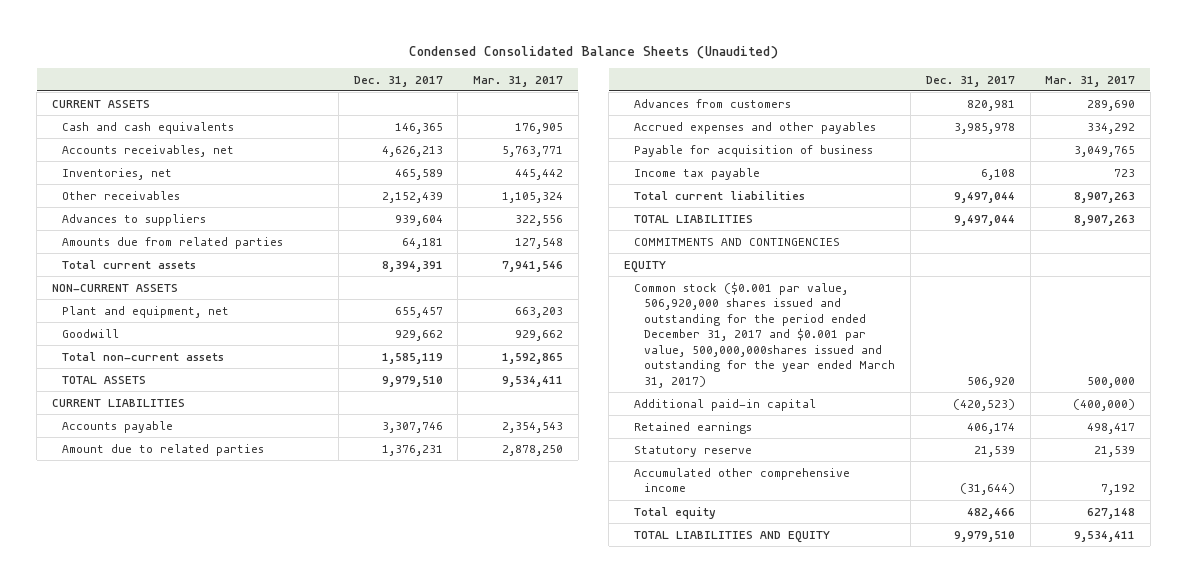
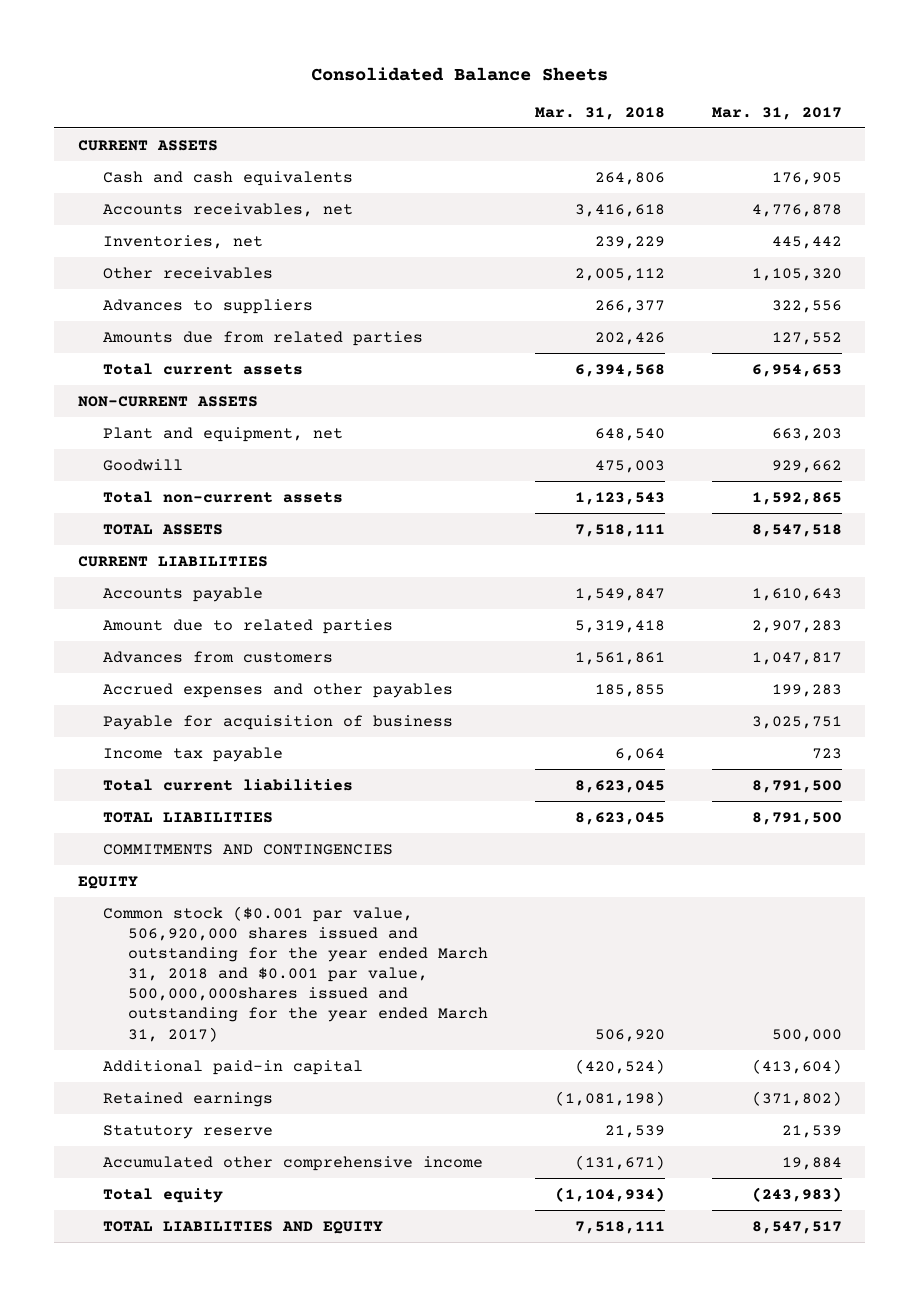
- Condensed Consolidated Balance Sheets (Unaudited)
+ Consolidated Balance Sheets
- | Dec. 31, 2017 | Mar. 31, 2017
+ | Mar. 31, 2018 | Mar. 31, 2017
- Accounts receivables, net | 4,626,213 | 5,763,771
+ Accounts receivables, net | 3,416,618 | 4,776,878
- Other receivables | 2,152,439 | 1,105,324
+ Other receivables | 2,005,112 | 1,105,320
- Amounts due from related parties | 64,181 | 127,548
- Total current assets | 8,394,391 | 7,941,546
+ Amounts due from related parties | 202,426 | 127,552
+ Total current assets | 6,394,568 | 6,954,653
- TOTAL ASSETS | 9,979,510 | 9,534,411
+ TOTAL ASSETS | 7,518,111 | 8,547,518
- Accounts payable | 3,307,746 | 2,354,543
- Amount due to related parties | 1,376,231 | 2,878,250
- Advances from customers | 820,981 | 289,690
- Accrued expenses and other payables | 3,985,978 | 334,292
- Payable for acquisition of business | | 3,049,765
+ Accounts payable | 1,549,847 | 1,610,643
+ Amount due to related parties | 5,319,418 | 2,907,283
+ Advances from customers | 1,561,861 | 1,047,817
+ Accrued expenses and other payables | 185,855 | 199,283
+ Payable for acquisition of business | | 3,025,751
- Total current liabilities | 9,497,044 | 8,907,263
- TOTAL LIABILITIES | 9,497,044 | 8,907,263
+ Total current liabilities | 8,623,045 | 8,791,500
+ TOTAL LIABILITIES | 8,623,045 | 8,791,500
- Common stock ($0.001 par value, 506,920,000 shares issued and outstanding for the period ended December 31, 2017 and $0.001 par value, 500,000,000shares issued and outstanding for the year ended March 31, 2017) | 506,920 | 500,000
- Additional paid-in capital | (420,523) | (400,000)
- Retained earnings | 406,174 | 498,417
+ Common stock ($0.001 par value, 506,920,000 shares issued and outstanding for the year ended March 31, 2018 and $0.001 par value, 500,000,000shares issued and outstanding for the year ended March 31, 2017) | 506,920 | 500,000
+ Additional paid-in capital | (420,524) | (413,604)
+ Retained earnings | (1,081,198) | (371,802)
- Accumulated other comprehensive income | (31,644) | 7,192
- Total equity | 482,466 | 627,148
- TOTAL LIABILITIES AND EQUITY | 9,979,510 | 9,534,411
+ Accumulated other comprehensive income | (131,671) | 19,884
+ Total equity | (1,104,934) | (243,983)
+ TOTAL LIABILITIES AND EQUITY | 7,518,111 | 8,547,517

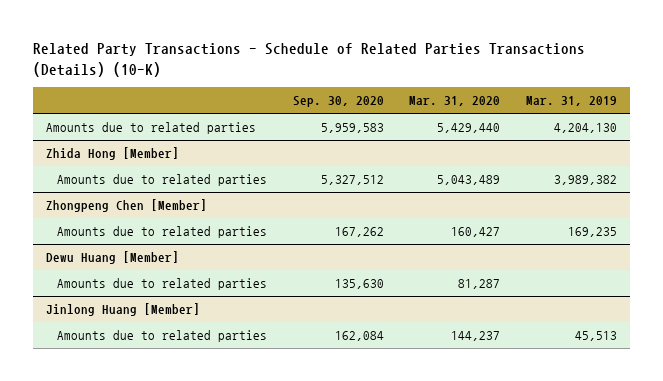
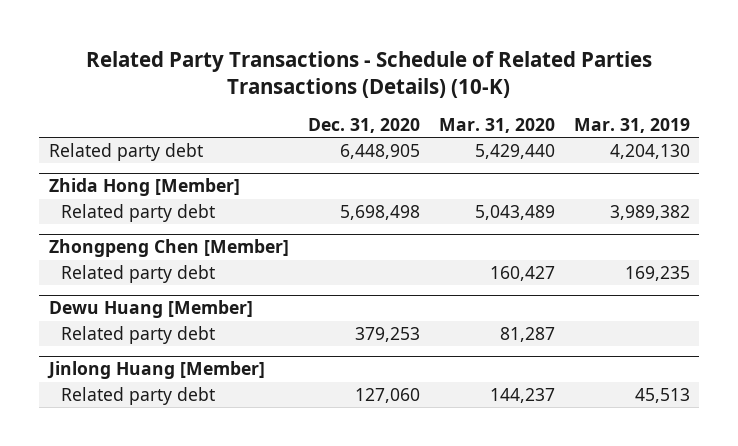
- | Sep. 30, 2020 | Mar. 31, 2020 | Mar. 31, 2019
+ | Dec. 31, 2020 | Mar. 31, 2020 | Mar. 31, 2019
- Amounts due to related parties | 5,959,583 | 5,429,440 | 4,204,130
+ Related party debt | 6,448,905 | 5,429,440 | 4,204,130
@ Zhida Hong [Member]
- Amounts due to related parties | 5,327,512 | 5,043,489 | 3,989,382
+ Related party debt | 5,698,498 | 5,043,489 | 3,989,382
@ Zhongpeng Chen [Member]
- Amounts due to related parties | 167,262 | 160,427 | 169,235
+ Related party debt | | 160,427 | 169,235
@ Dewu Huang [Member]
- Amounts due to related parties | 135,630 | 81,287 |
+ Related party debt | 379,253 | 81,287 |
@ Jinlong Huang [Member]
- Amounts due to related parties | 162,084 | 144,237 | 45,513
+ Related party debt | 127,060 | 144,237 | 45,513

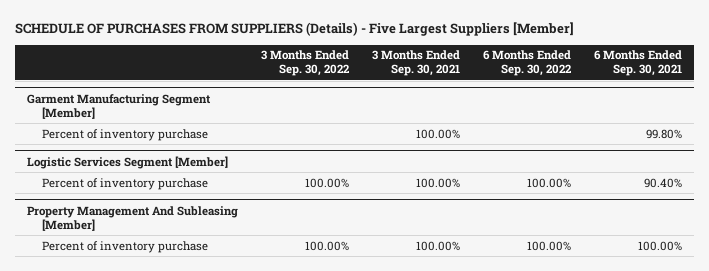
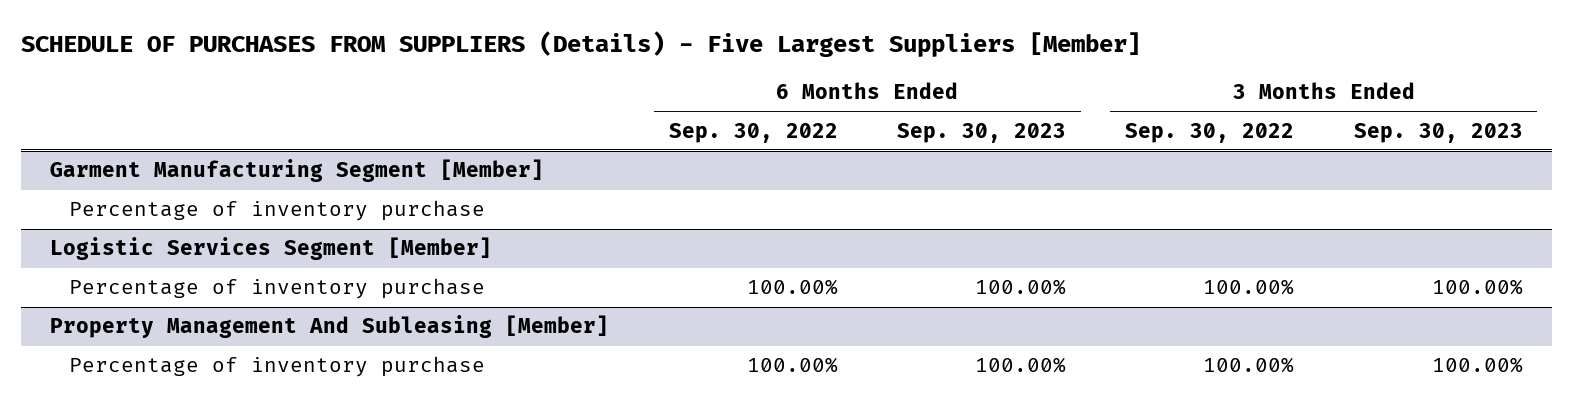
- | 3 Months Ended Sep. 30, 2022 | 3 Months Ended Sep. 30, 2021 | 6 Months Ended Sep. 30, 2022 | 6 Months Ended Sep. 30, 2021
+ | 6 Months Ended Sep. 30, 2022 | 6 Months Ended Sep. 30, 2023 | 3 Months Ended Sep. 30, 2022 | 3 Months Ended Sep. 30, 2023
@ Garment Manufacturing Segment [Member]
- Percent of inventory purchase | | 100.00% | | 99.80%
+ Percentage of inventory purchase
@ Logistic Services Segment [Member]
- Percent of inventory purchase | 100.00% | 100.00% | 100.00% | 90.40%
+ Percentage of inventory purchase | 100.00% | 100.00% | 100.00% | 100.00%
@ Property Management And Subleasing [Member]
- Percent of inventory purchase | 100.00% | 100.00% | 100.00% | 100.00%
+ Percentage of inventory purchase | 100.00% | 100.00% | 100.00% | 100.00%

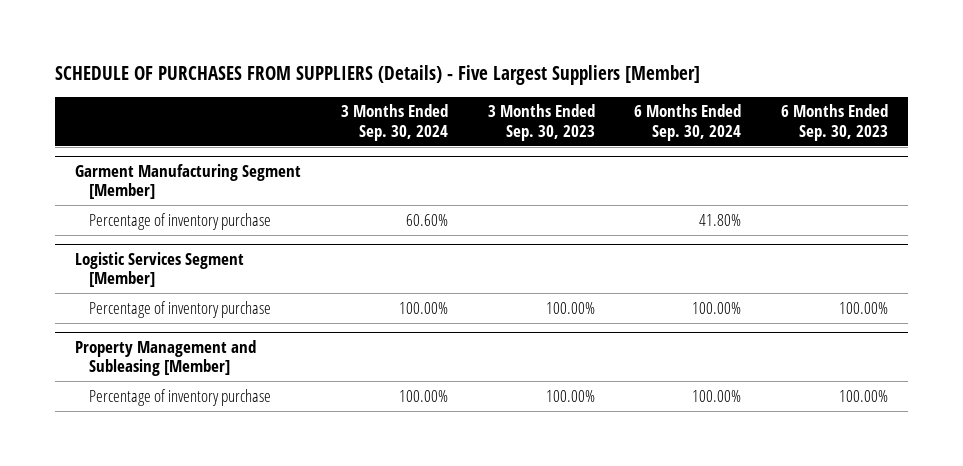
- | 6 Months Ended Sep. 30, 2022 | 6 Months Ended Sep. 30, 2023 | 3 Months Ended Sep. 30, 2022 | 3 Months Ended Sep. 30, 2023
+ | 3 Months Ended Sep. 30, 2024 | 3 Months Ended Sep. 30, 2023 | 6 Months Ended Sep. 30, 2024 | 6 Months Ended Sep. 30, 2023
- Property Management And Subleasing [Member]
+ Property Management and Subleasing [Member]

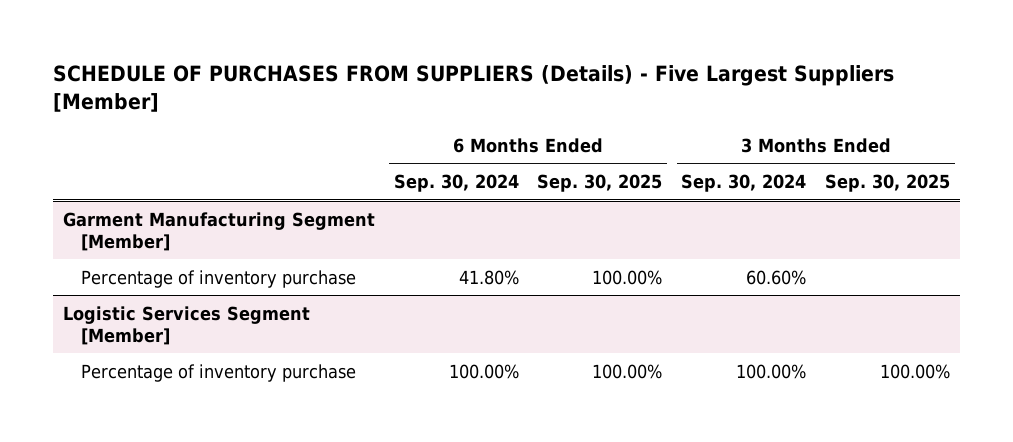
- | 3 Months Ended Sep. 30, 2024 | 3 Months Ended Sep. 30, 2023 | 6 Months Ended Sep. 30, 2024 | 6 Months Ended Sep. 30, 2023
+ | 6 Months Ended Sep. 30, 2024 | 6 Months Ended Sep. 30, 2025 | 3 Months Ended Sep. 30, 2024 | 3 Months Ended Sep. 30, 2025
- Property Management and Subleasing [Member]
- Percentage of inventory purchase | 100.00% | 100.00% | 100.00% | 100.00%

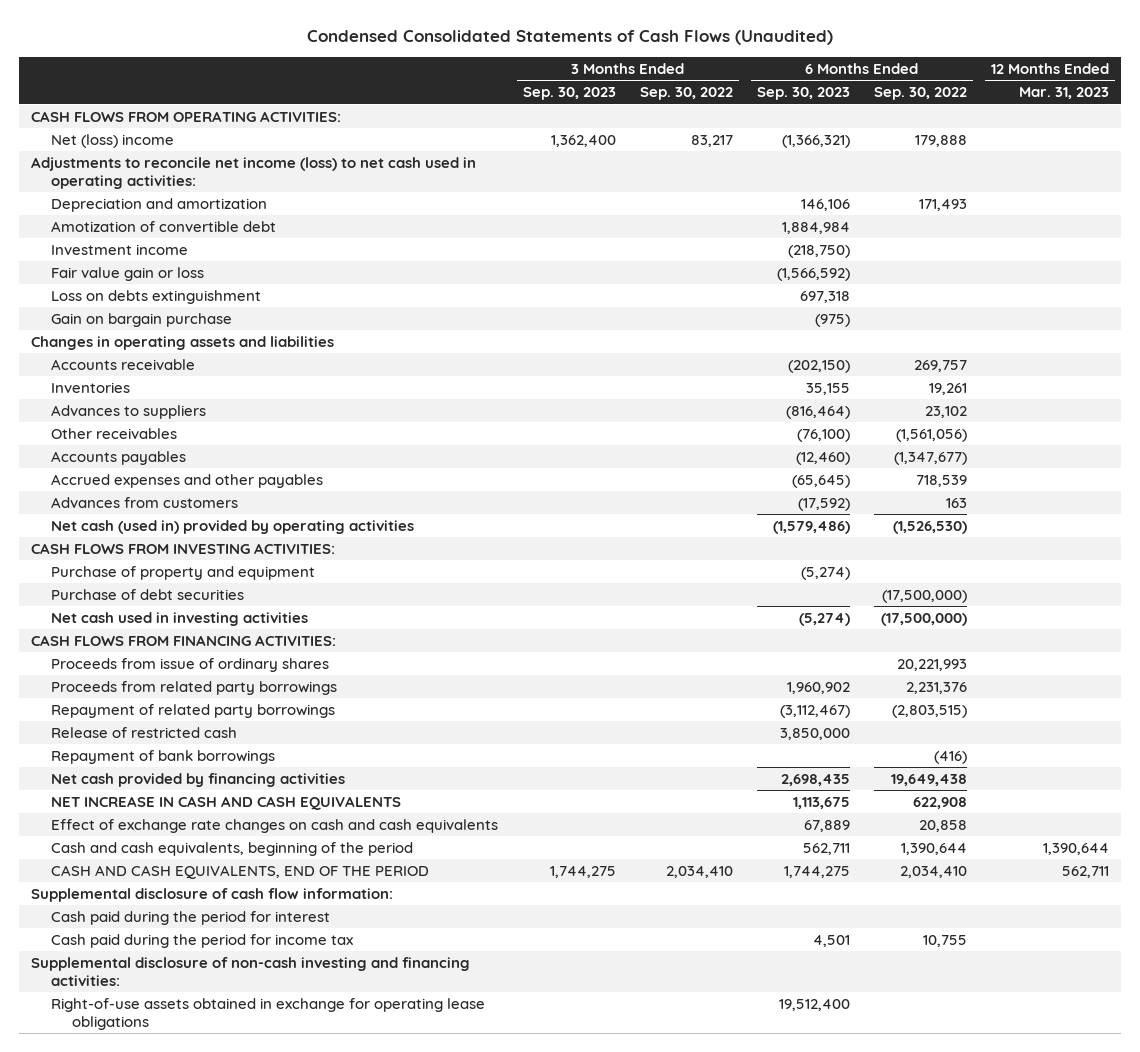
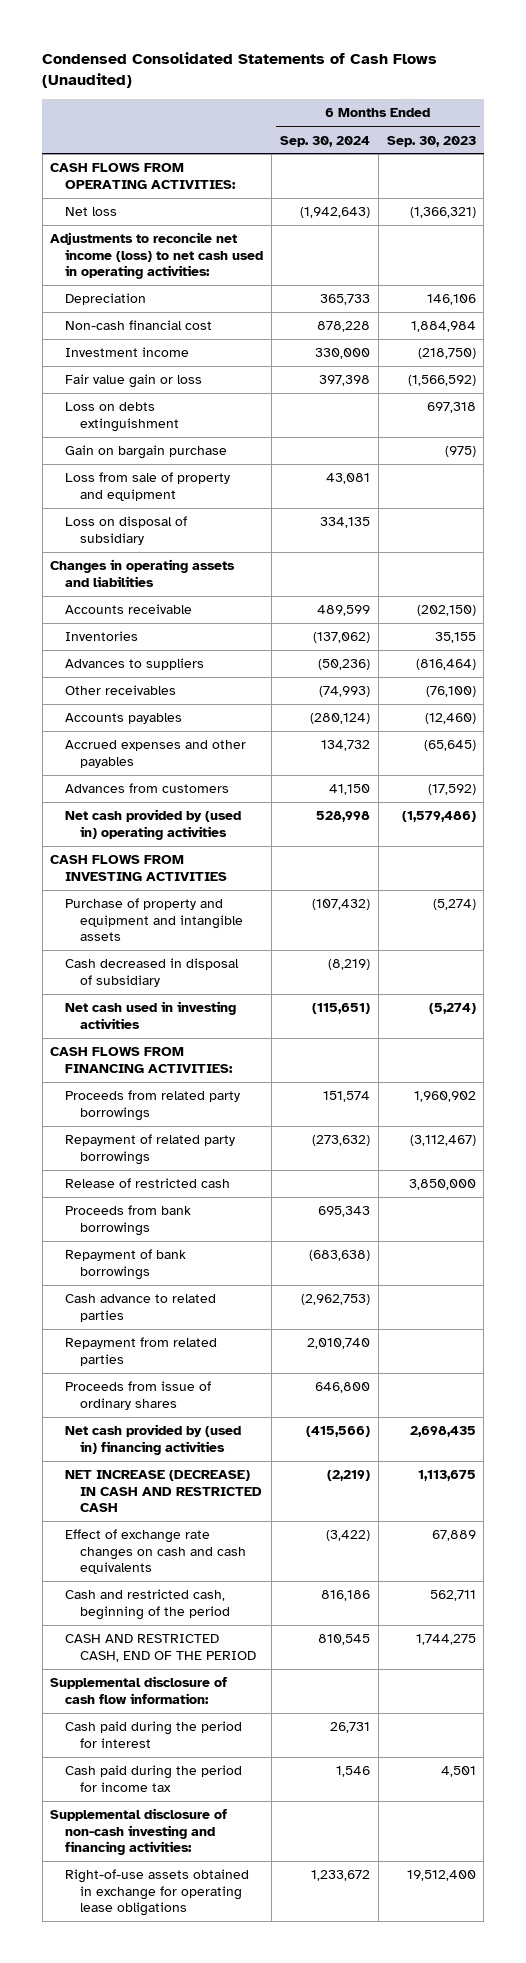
- | 3 Months Ended Sep. 30, 2023 | 3 Months Ended Sep. 30, 2022 | 6 Months Ended Sep. 30, 2023 | 6 Months Ended Sep. 30, 2022 | 12 Months Ended Mar. 31, 2023
+ | 6 Months Ended Sep. 30, 2024 | 6 Months Ended Sep. 30, 2023
- Net (loss) income | 1,362,400 | 83,217 | (1,366,321) | 179,888 |
+ Net loss | (1,942,643) | (1,366,321)
- Depreciation and amortization | | | 146,106 | 171,493 |
- Amotization of convertible debt | | | 1,884,984 | |
+ Depreciation | 365,733 | 146,106
+ Non-cash financial cost | 878,228 | 1,884,984
+ Loss from sale of property and equipment | 43,081 |
+ Loss on disposal of subsidiary | 334,135 |
- Net cash (used in) provided by operating activities | | | (1,579,486) | (1,526,530) |
- CASH FLOWS FROM INVESTING ACTIVITIES:
- Purchase of property and equipment | | | (5,274) | |
- Purchase of debt securities | | | | (17,500,000) |
+ Net cash provided by (used in) operating activities | 528,998 | (1,579,486)
+ CASH FLOWS FROM INVESTING ACTIVITIES
+ Purchase of property and equipment and intangible assets | (107,432) | (5,274)
+ Cash decreased in disposal of subsidiary | (8,219) |
+ Proceeds from bank borrowings | 695,343 |
- Net cash provided by financing activities | | | 2,698,435 | 19,649,438 |
- NET INCREASE IN CASH AND CASH EQUIVALENTS | | | 1,113,675 | 622,908 |
+ Cash advance to related parties | (2,962,753) |
+ Repayment from related parties | 2,010,740 |
moved down: Proceeds from issue of ordinary shares | 646,800 |
+ Net cash provided by (used in) financing activities | (415,566) | 2,698,435
+ NET INCREASE (DECREASE) IN CASH AND RESTRICTED CASH | (2,219) | 1,113,675
- Cash and cash equivalents, beginning of the period | | | 562,711 | 1,390,644 | 1,390,644
- CASH AND CASH EQUIVALENTS, END OF THE PERIOD | 1,744,275 | 2,034,410 | 1,744,275 | 2,034,410 | 562,711
+ Cash and restricted cash, beginning of the period | 816,186 | 562,711
+ CASH AND RESTRICTED CASH, END OF THE PERIOD | 810,545 | 1,744,275

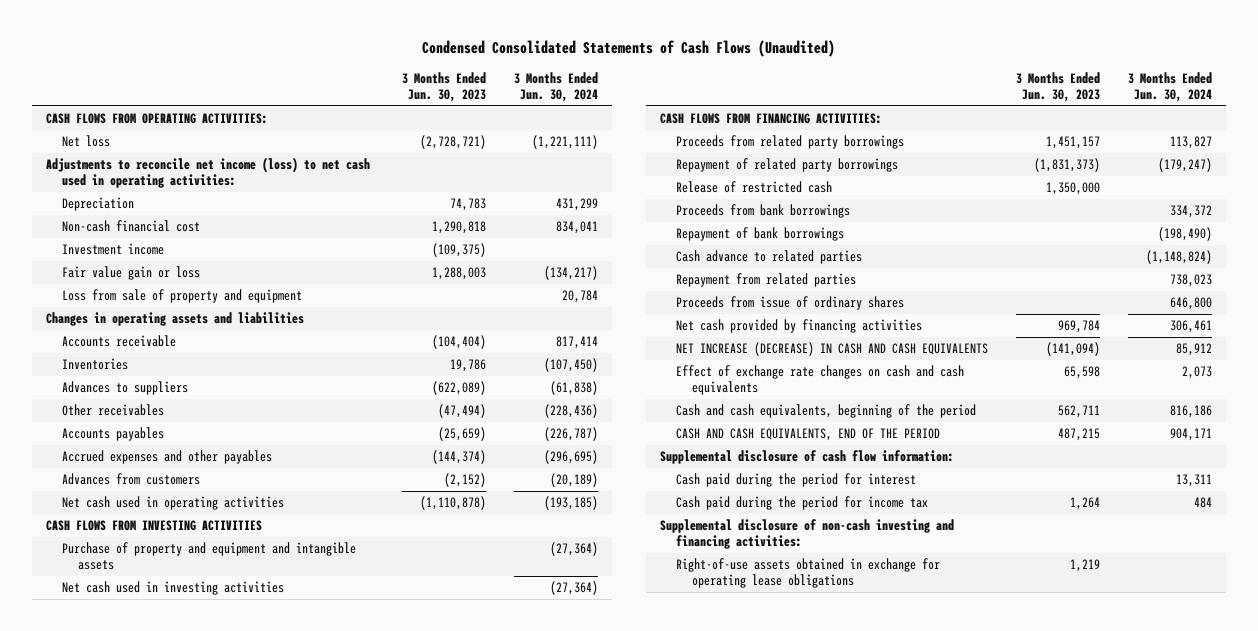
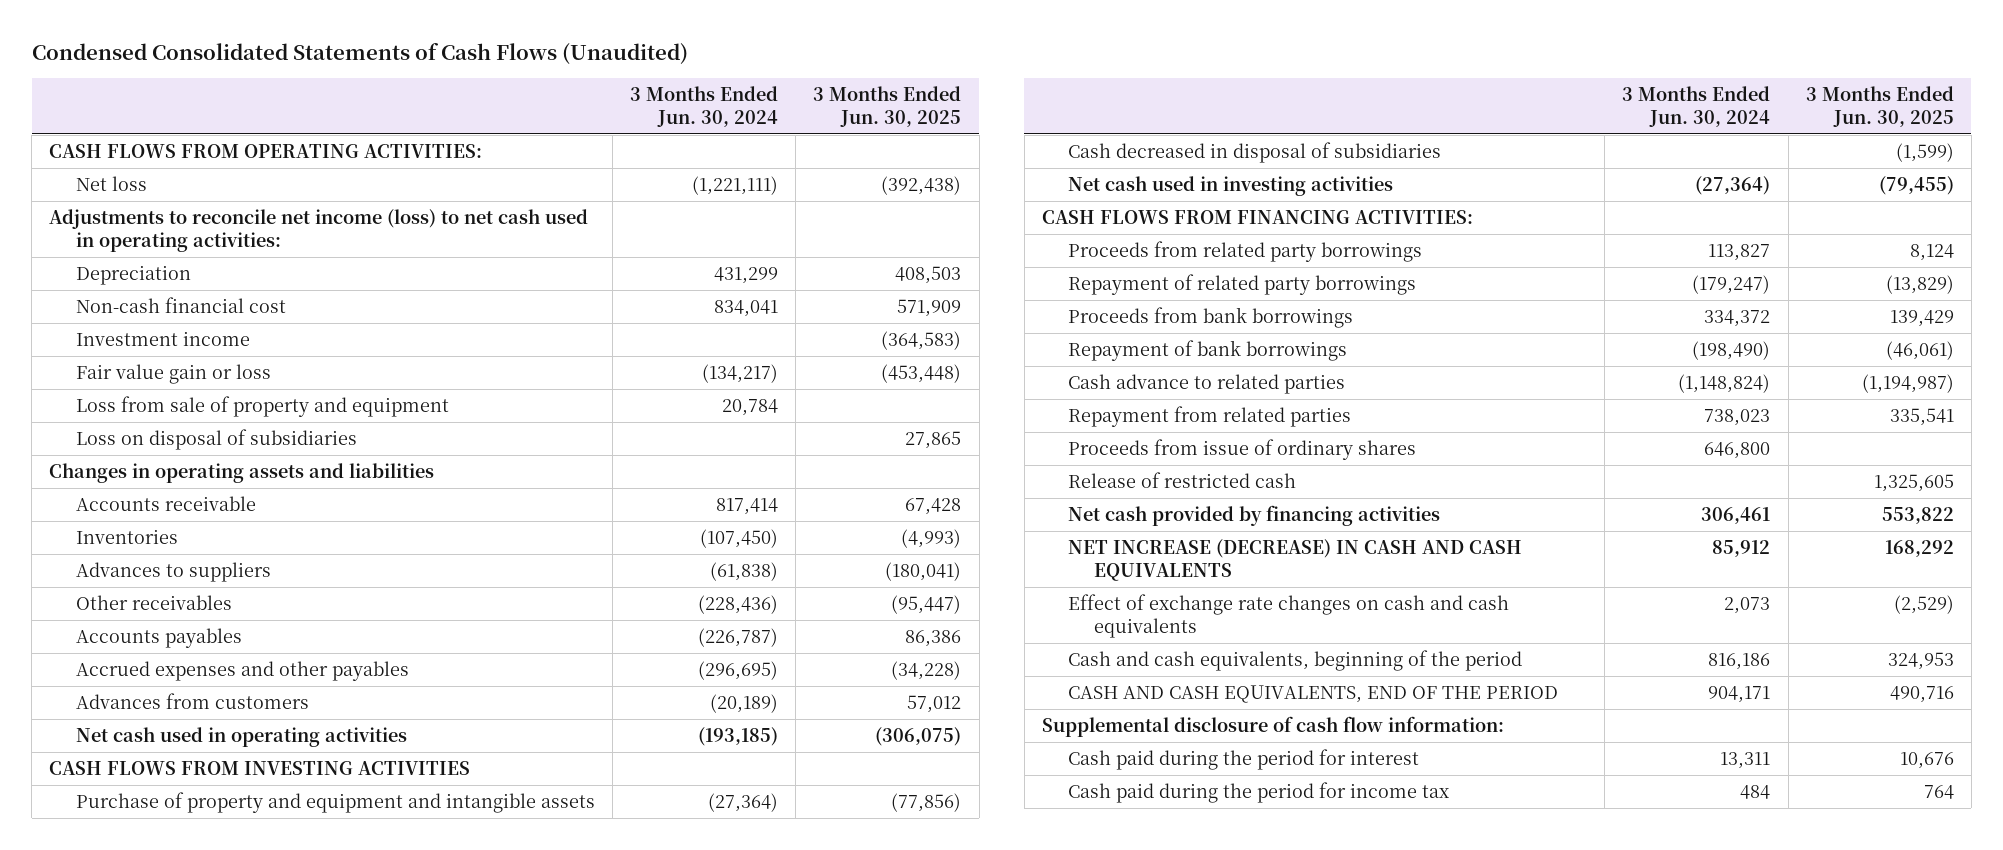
- | 3 Months Ended Jun. 30, 2023 | 3 Months Ended Jun. 30, 2024
+ | 3 Months Ended Jun. 30, 2024 | 3 Months Ended Jun. 30, 2025
+ Loss on disposal of subsidiaries | | 27,865
+ Cash decreased in disposal of subsidiaries | | (1,599)
moved down: Release of restricted cash | | 1,325,605
- Supplemental disclosure of non-cash investing and financing activities:
- Right-of-use assets obtained in exchange for operating lease obligations | 1,219 |

